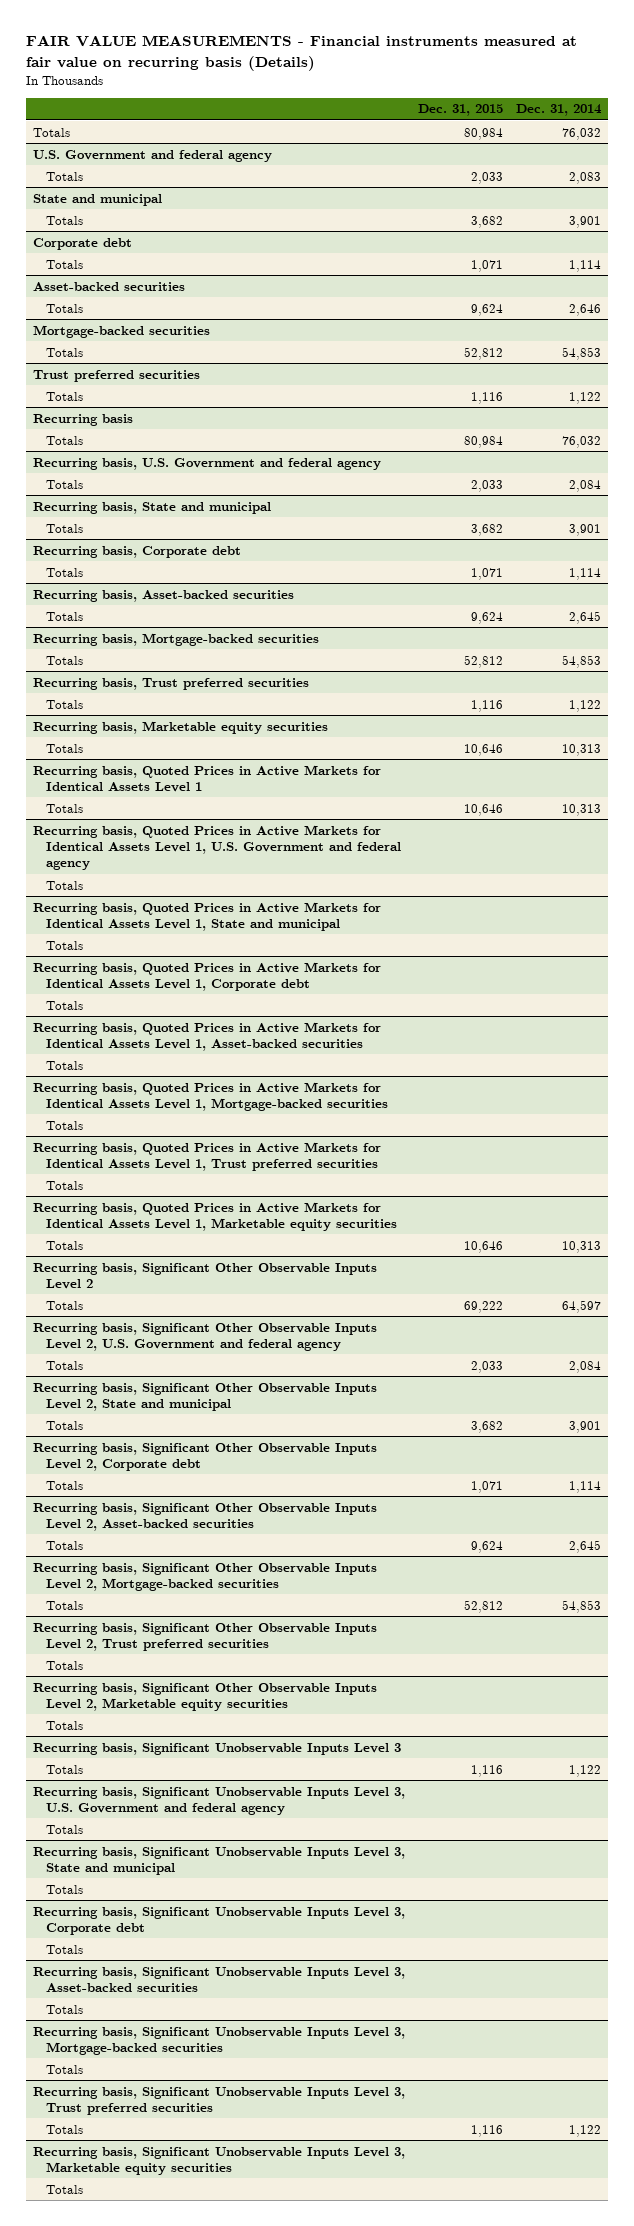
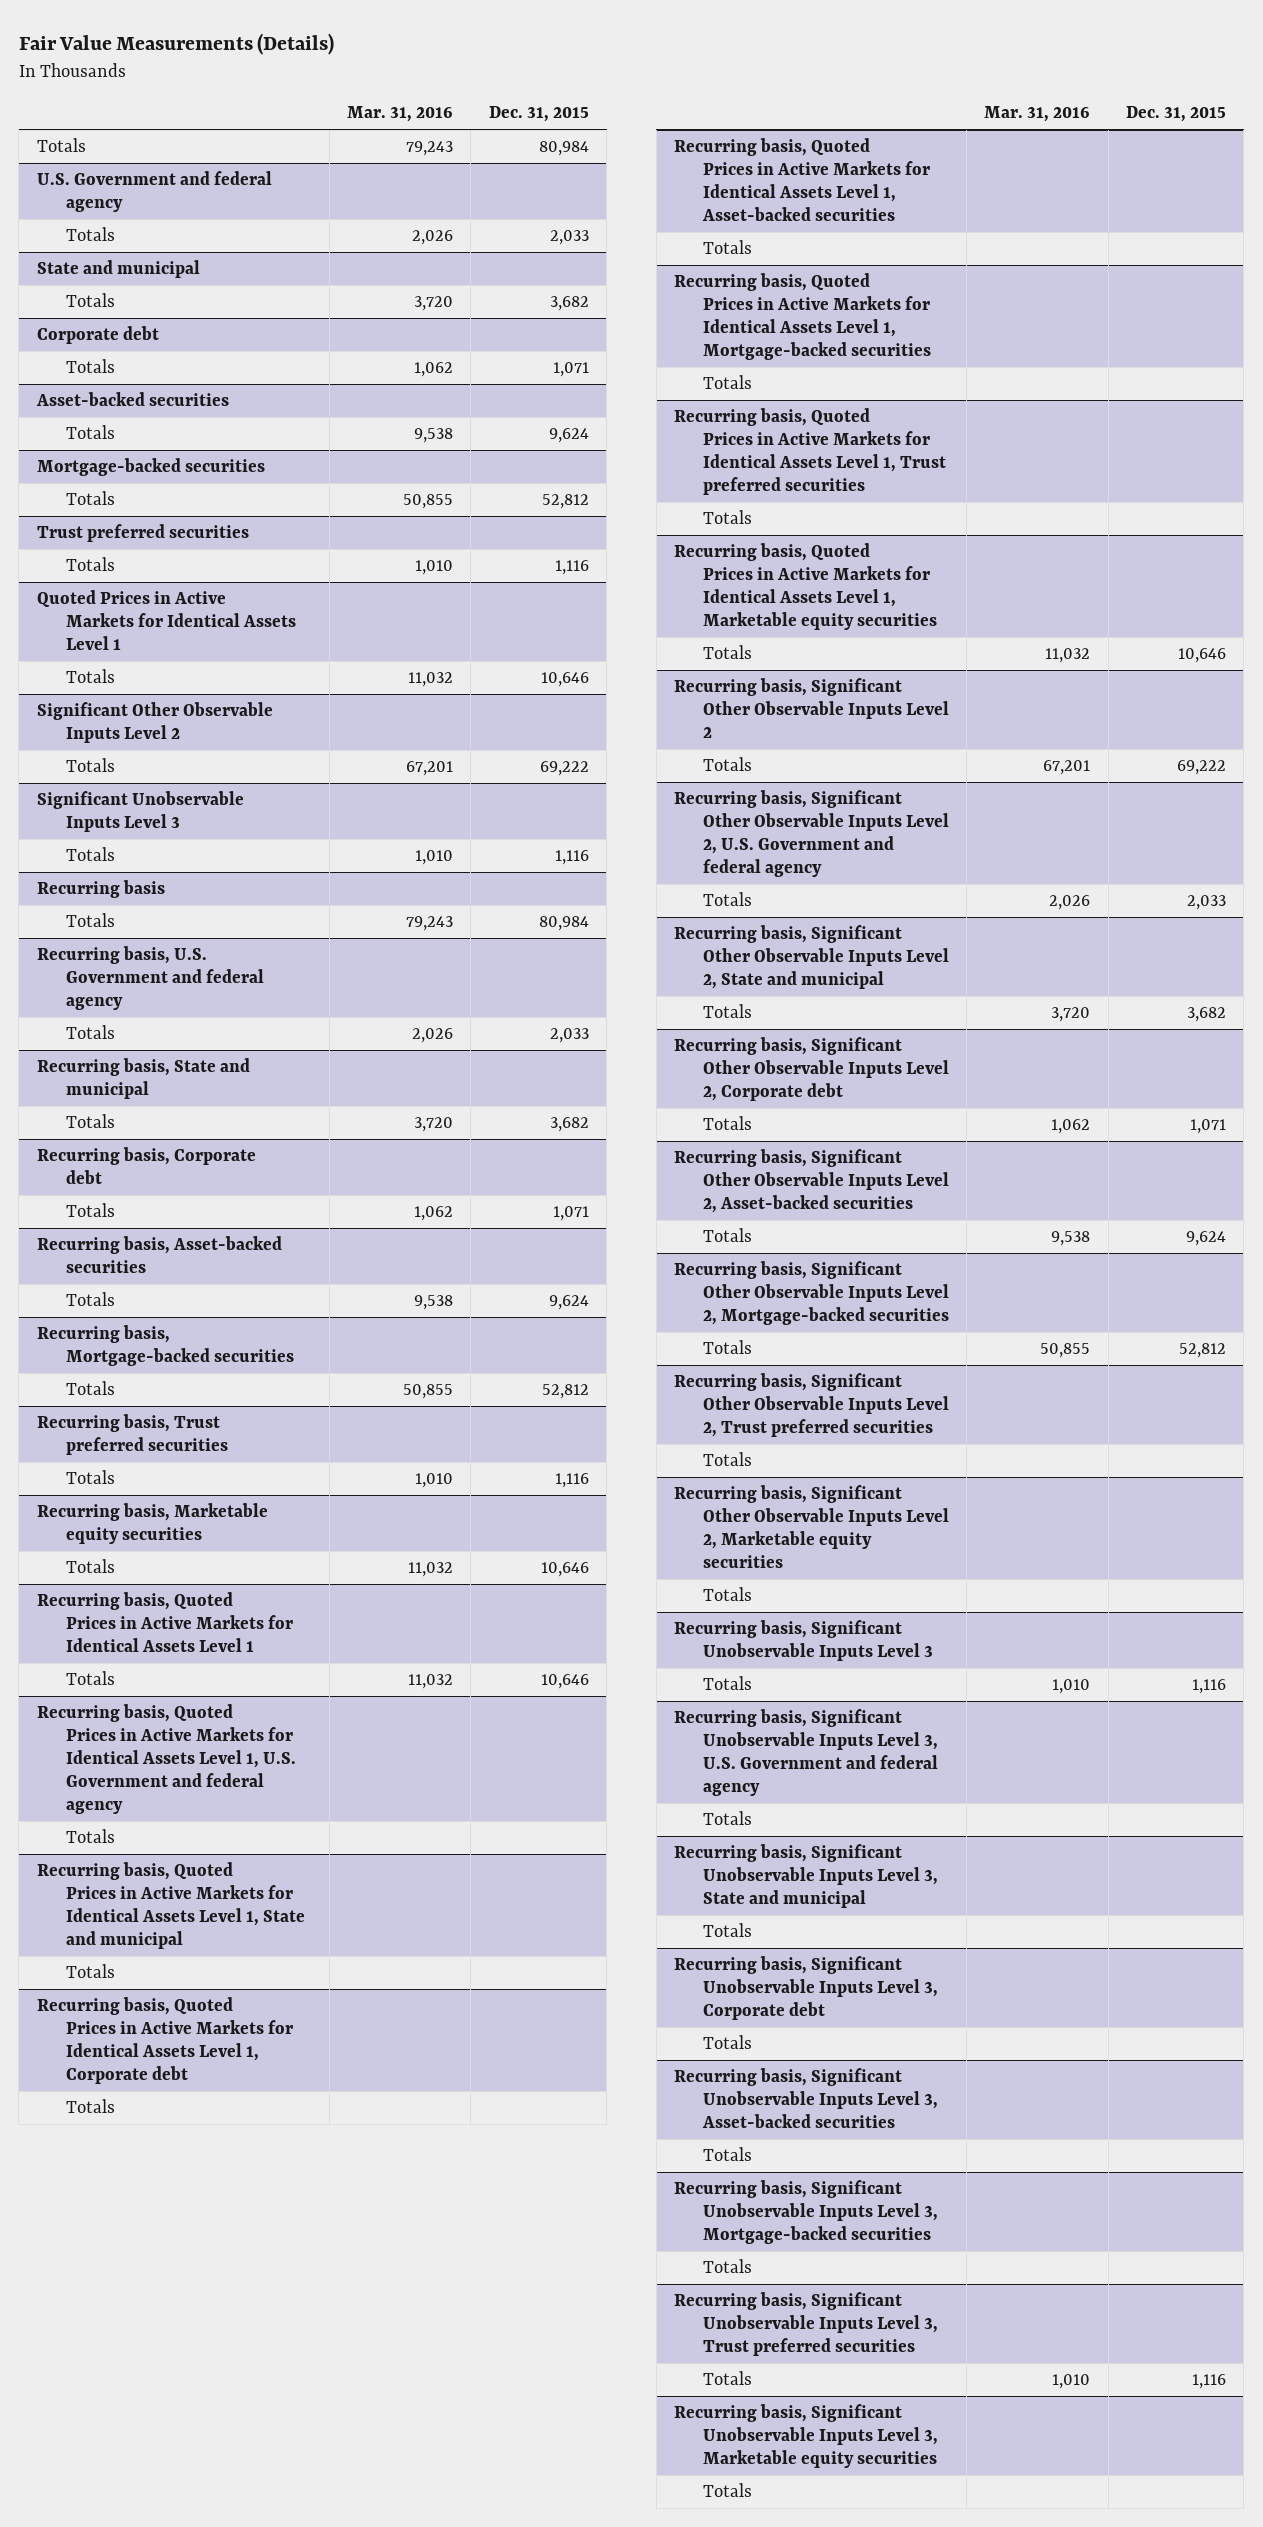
- FAIR VALUE MEASUREMENTS - Financial instruments measured at fair value on recurring basis (Details)
+ Fair Value Measurements (Details)
- | Dec. 31, 2015 | Dec. 31, 2014
+ | Mar. 31, 2016 | Dec. 31, 2015
+ Quoted Prices in Active Markets for Identical Assets Level 1
+ Totals | 11,032 | 10,646
+ Significant Other Observable Inputs Level 2
+ Totals | 67,201 | 69,222
+ Significant Unobservable Inputs Level 3
+ Totals | 1,010 | 1,116

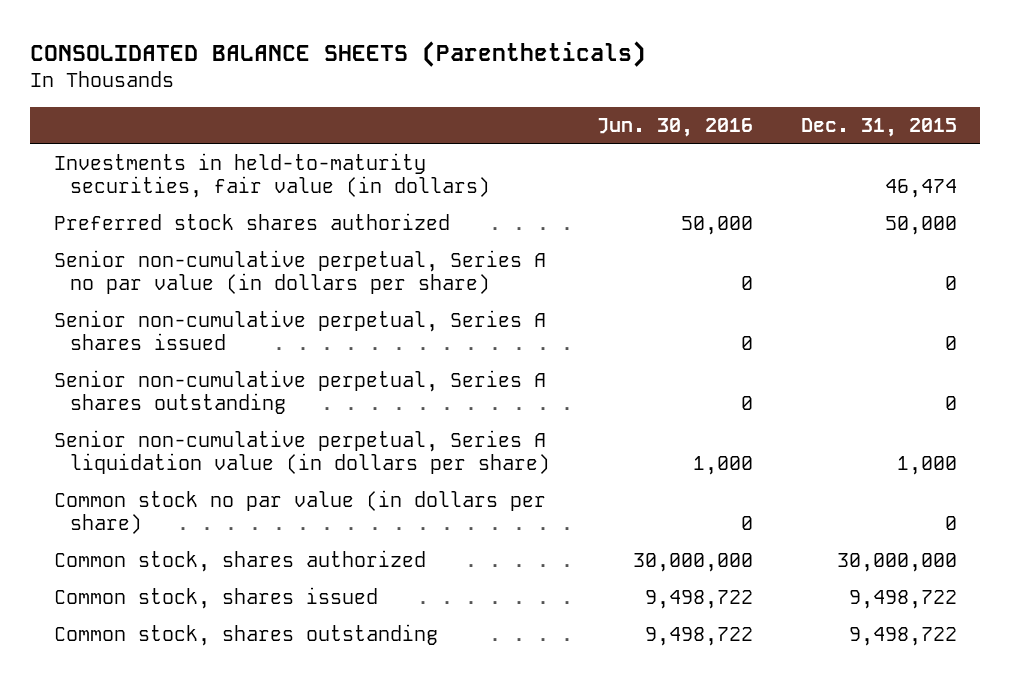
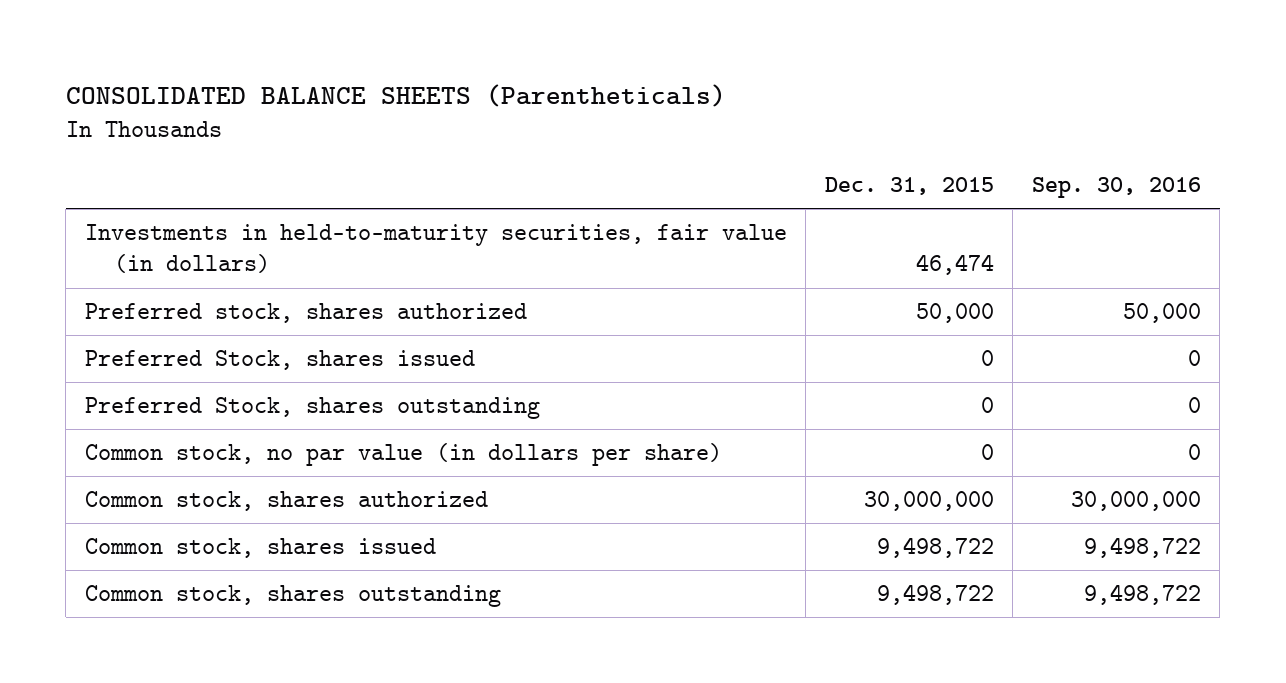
- | Jun. 30, 2016 | Dec. 31, 2015
+ | Dec. 31, 2015 | Sep. 30, 2016
- Preferred stock shares authorized | 50,000 | 50,000
- Senior non-cumulative perpetual, Series A no par value (in dollars per share) | 0 | 0
- Senior non-cumulative perpetual, Series A shares issued | 0 | 0
- Senior non-cumulative perpetual, Series A shares outstanding | 0 | 0
- Senior non-cumulative perpetual, Series A liquidation value (in dollars per share) | 1,000 | 1,000
- Common stock no par value (in dollars per share) | 0 | 0
+ Preferred stock, shares authorized | 50,000 | 50,000
+ Preferred Stock, shares issued | 0 | 0
+ Preferred Stock, shares outstanding | 0 | 0
+ Common stock, no par value (in dollars per share) | 0 | 0

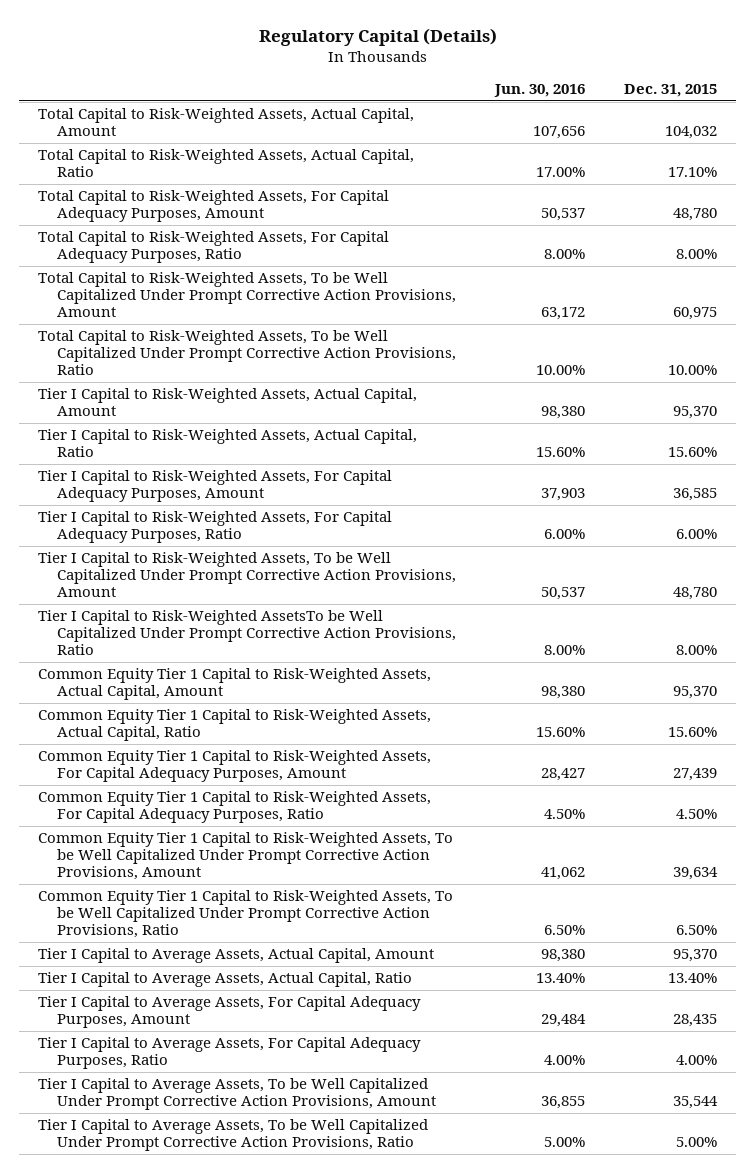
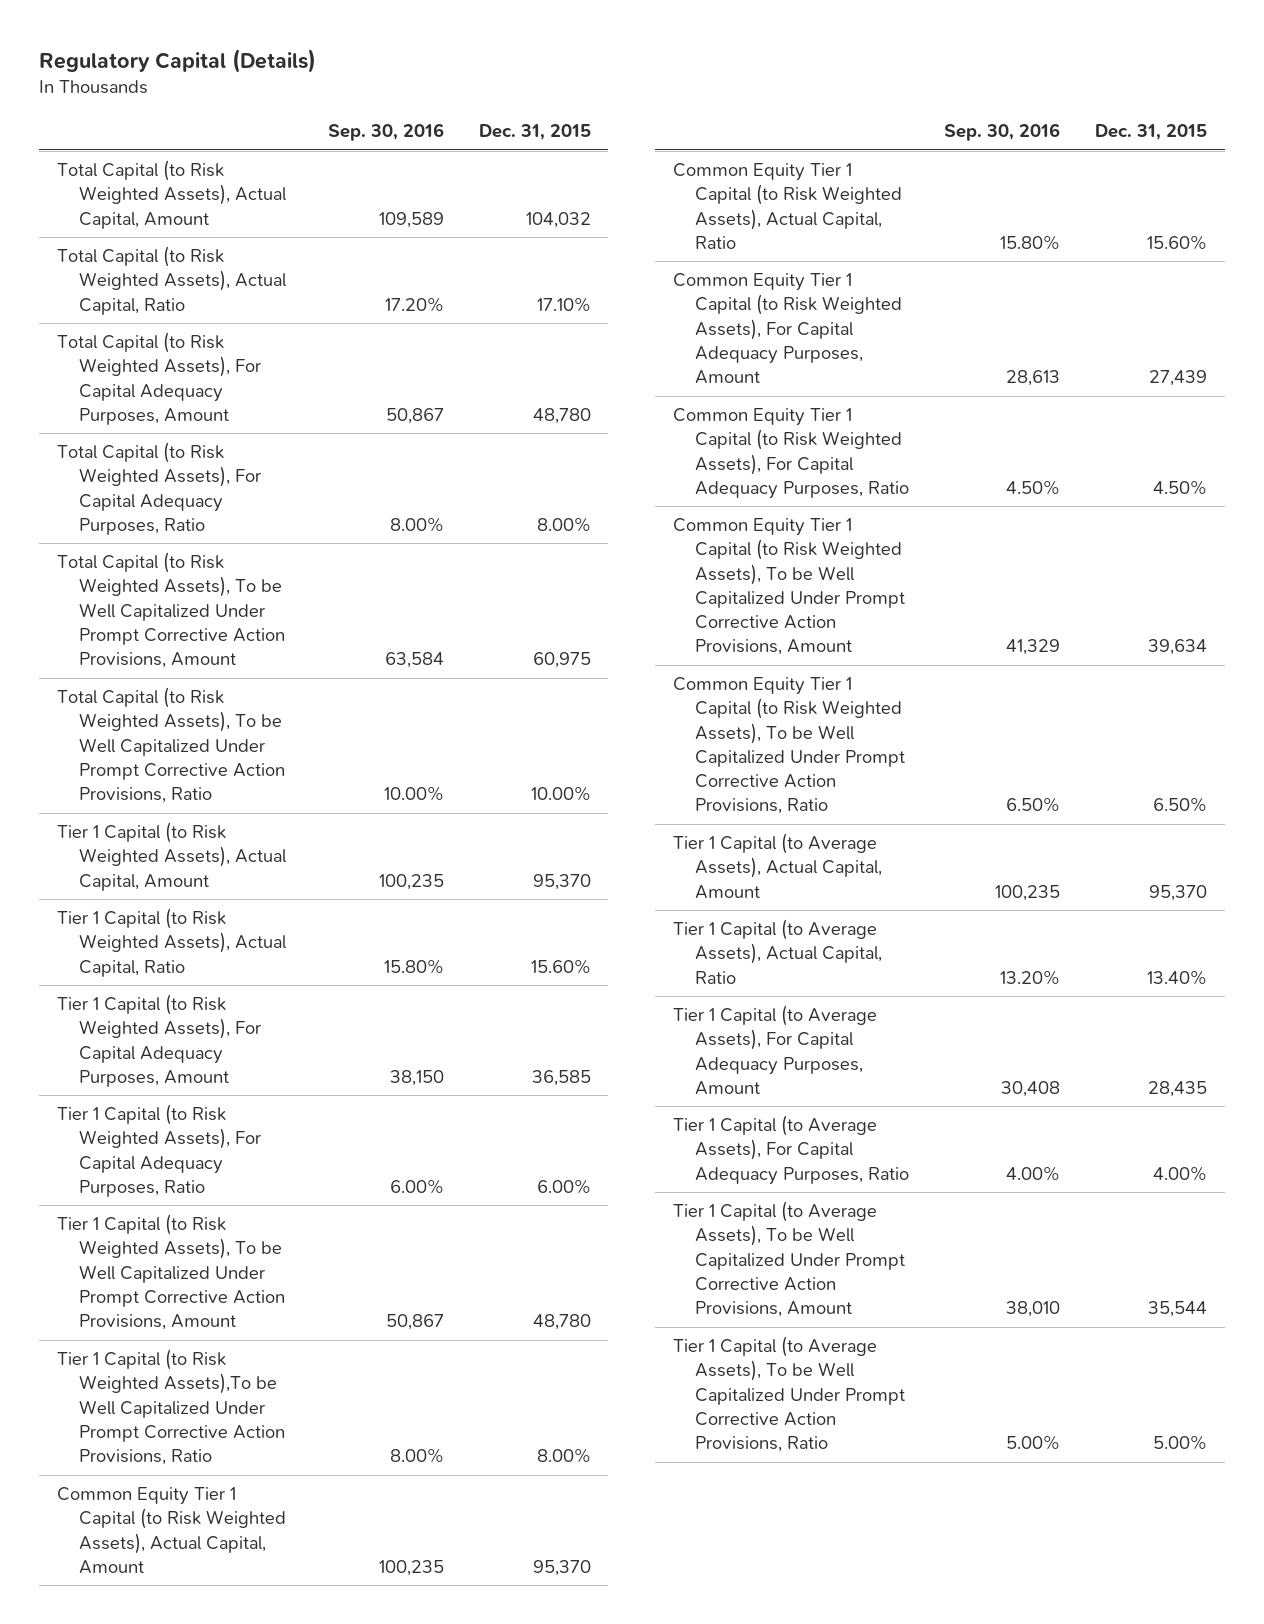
- | Jun. 30, 2016 | Dec. 31, 2015
+ | Sep. 30, 2016 | Dec. 31, 2015
- Total Capital to Risk-Weighted Assets, Actual Capital, Amount | 107,656 | 104,032
- Total Capital to Risk-Weighted Assets, Actual Capital, Ratio | 17.00% | 17.10%
- Total Capital to Risk-Weighted Assets, For Capital Adequacy Purposes, Amount | 50,537 | 48,780
- Total Capital to Risk-Weighted Assets, For Capital Adequacy Purposes, Ratio | 8.00% | 8.00%
- Total Capital to Risk-Weighted Assets, To be Well Capitalized Under Prompt Corrective Action Provisions, Amount | 63,172 | 60,975
- Total Capital to Risk-Weighted Assets, To be Well Capitalized Under Prompt Corrective Action Provisions, Ratio | 10.00% | 10.00%
- Tier I Capital to Risk-Weighted Assets, Actual Capital, Amount | 98,380 | 95,370
- Tier I Capital to Risk-Weighted Assets, Actual Capital, Ratio | 15.60% | 15.60%
- Tier I Capital to Risk-Weighted Assets, For Capital Adequacy Purposes, Amount | 37,903 | 36,585
- Tier I Capital to Risk-Weighted Assets, For Capital Adequacy Purposes, Ratio | 6.00% | 6.00%
- Tier I Capital to Risk-Weighted Assets, To be Well Capitalized Under Prompt Corrective Action Provisions, Amount | 50,537 | 48,780
- Tier I Capital to Risk-Weighted AssetsTo be Well Capitalized Under Prompt Corrective Action Provisions, Ratio | 8.00% | 8.00%
- Common Equity Tier 1 Capital to Risk-Weighted Assets, Actual Capital, Amount | 98,380 | 95,370
- Common Equity Tier 1 Capital to Risk-Weighted Assets, Actual Capital, Ratio | 15.60% | 15.60%
- Common Equity Tier 1 Capital to Risk-Weighted Assets, For Capital Adequacy Purposes, Amount | 28,427 | 27,439
- Common Equity Tier 1 Capital to Risk-Weighted Assets, For Capital Adequacy Purposes, Ratio | 4.50% | 4.50%
- Common Equity Tier 1 Capital to Risk-Weighted Assets, To be Well Capitalized Under Prompt Corrective Action Provisions, Amount | 41,062 | 39,634
- Common Equity Tier 1 Capital to Risk-Weighted Assets, To be Well Capitalized Under Prompt Corrective Action Provisions, Ratio | 6.50% | 6.50%
- Tier I Capital to Average Assets, Actual Capital, Amount | 98,380 | 95,370
- Tier I Capital to Average Assets, Actual Capital, Ratio | 13.40% | 13.40%
- Tier I Capital to Average Assets, For Capital Adequacy Purposes, Amount | 29,484 | 28,435
- Tier I Capital to Average Assets, For Capital Adequacy Purposes, Ratio | 4.00% | 4.00%
- Tier I Capital to Average Assets, To be Well Capitalized Under Prompt Corrective Action Provisions, Amount | 36,855 | 35,544
- Tier I Capital to Average Assets, To be Well Capitalized Under Prompt Corrective Action Provisions, Ratio | 5.00% | 5.00%
+ Total Capital (to Risk Weighted Assets), Actual Capital, Amount | 109,589 | 104,032
+ Total Capital (to Risk Weighted Assets), Actual Capital, Ratio | 17.20% | 17.10%
+ Total Capital (to Risk Weighted Assets), For Capital Adequacy Purposes, Amount | 50,867 | 48,780
+ Total Capital (to Risk Weighted Assets), For Capital Adequacy Purposes, Ratio | 8.00% | 8.00%
+ Total Capital (to Risk Weighted Assets), To be Well Capitalized Under Prompt Corrective Action Provisions, Amount | 63,584 | 60,975
+ Total Capital (to Risk Weighted Assets), To be Well Capitalized Under Prompt Corrective Action Provisions, Ratio | 10.00% | 10.00%
+ Tier 1 Capital (to Risk Weighted Assets), Actual Capital, Amount | 100,235 | 95,370
+ Tier 1 Capital (to Risk Weighted Assets), Actual Capital, Ratio | 15.80% | 15.60%
+ Tier 1 Capital (to Risk Weighted Assets), For Capital Adequacy Purposes, Amount | 38,150 | 36,585
+ Tier 1 Capital (to Risk Weighted Assets), For Capital Adequacy Purposes, Ratio | 6.00% | 6.00%
+ Tier 1 Capital (to Risk Weighted Assets), To be Well Capitalized Under Prompt Corrective Action Provisions, Amount | 50,867 | 48,780
+ Tier 1 Capital (to Risk Weighted Assets),To be Well Capitalized Under Prompt Corrective Action Provisions, Ratio | 8.00% | 8.00%
+ Common Equity Tier 1 Capital (to Risk Weighted Assets), Actual Capital, Amount | 100,235 | 95,370
+ Common Equity Tier 1 Capital (to Risk Weighted Assets), Actual Capital, Ratio | 15.80% | 15.60%
+ Common Equity Tier 1 Capital (to Risk Weighted Assets), For Capital Adequacy Purposes, Amount | 28,613 | 27,439
+ Common Equity Tier 1 Capital (to Risk Weighted Assets), For Capital Adequacy Purposes, Ratio | 4.50% | 4.50%
+ Common Equity Tier 1 Capital (to Risk Weighted Assets), To be Well Capitalized Under Prompt Corrective Action Provisions, Amount | 41,329 | 39,634
+ Common Equity Tier 1 Capital (to Risk Weighted Assets), To be Well Capitalized Under Prompt Corrective Action Provisions, Ratio | 6.50% | 6.50%
+ Tier 1 Capital (to Average Assets), Actual Capital, Amount | 100,235 | 95,370
+ Tier 1 Capital (to Average Assets), Actual Capital, Ratio | 13.20% | 13.40%
+ Tier 1 Capital (to Average Assets), For Capital Adequacy Purposes, Amount | 30,408 | 28,435
+ Tier 1 Capital (to Average Assets), For Capital Adequacy Purposes, Ratio | 4.00% | 4.00%
+ Tier 1 Capital (to Average Assets), To be Well Capitalized Under Prompt Corrective Action Provisions, Amount | 38,010 | 35,544
+ Tier 1 Capital (to Average Assets), To be Well Capitalized Under Prompt Corrective Action Provisions, Ratio | 5.00% | 5.00%

